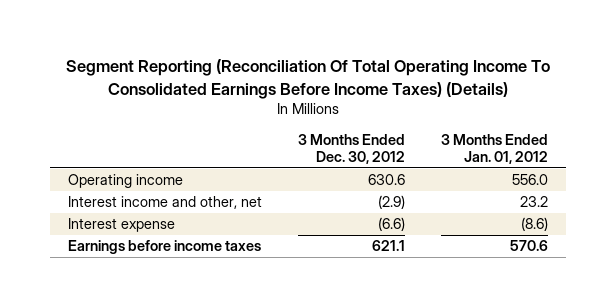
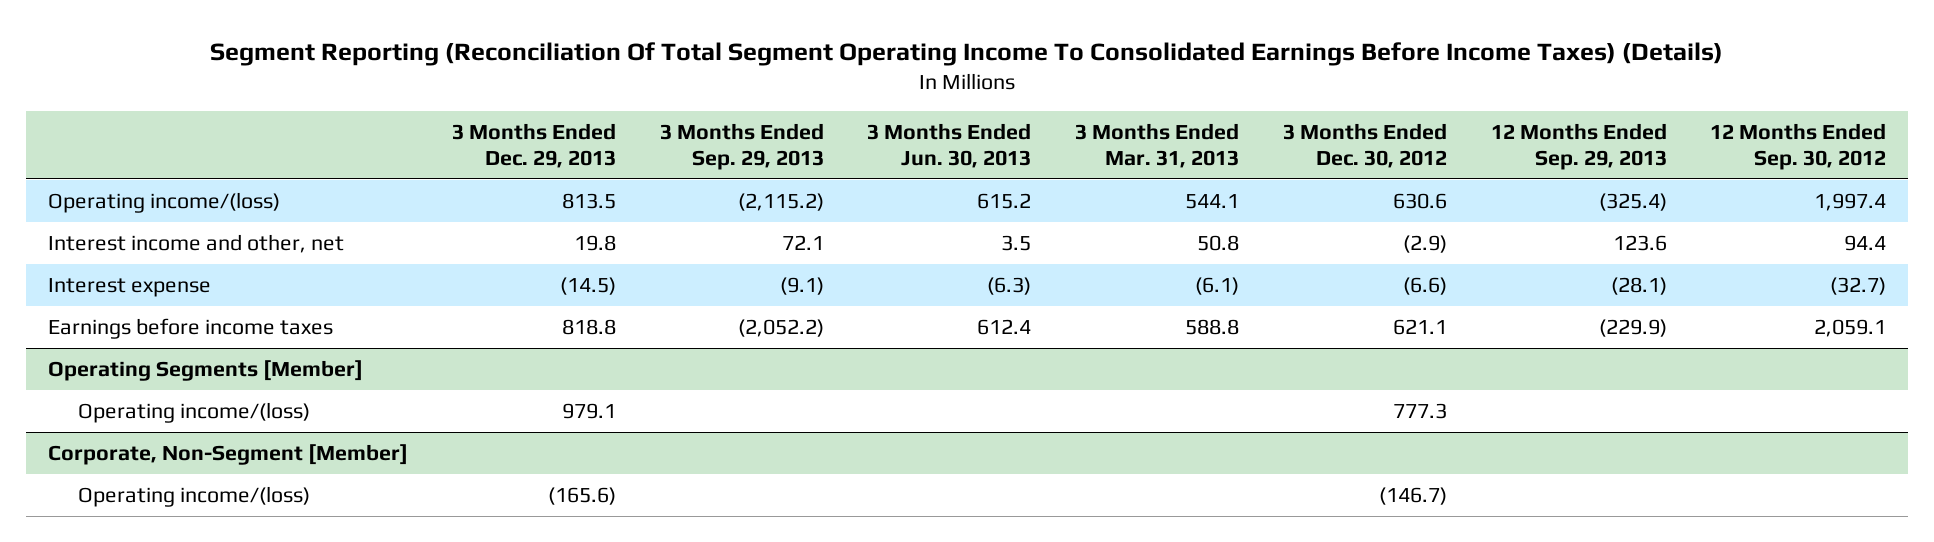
- Segment Reporting (Reconciliation Of Total Operating Income To Consolidated Earnings Before Income Taxes) (Details)
+ Segment Reporting (Reconciliation Of Total Segment Operating Income To Consolidated Earnings Before Income Taxes) (Details)
- | 3 Months Ended Dec. 30, 2012 | 3 Months Ended Jan. 01, 2012
+ | 3 Months Ended Dec. 29, 2013 | 3 Months Ended Sep. 29, 2013 | 3 Months Ended Jun. 30, 2013 | 3 Months Ended Mar. 31, 2013 | 3 Months Ended Dec. 30, 2012 | 12 Months Ended Sep. 29, 2013 | 12 Months Ended Sep. 30, 2012
- Operating income | 630.6 | 556.0
+ Operating income/(loss) | 813.5 | (2,115.2) | 615.2 | 544.1 | 630.6 | (325.4) | 1,997.4
+ Operating Segments [Member]
+ Operating income/(loss) | 979.1 | | | | 777.3 | |
+ Corporate, Non-Segment [Member]
+ Operating income/(loss) | (165.6) | | | | (146.7) | |

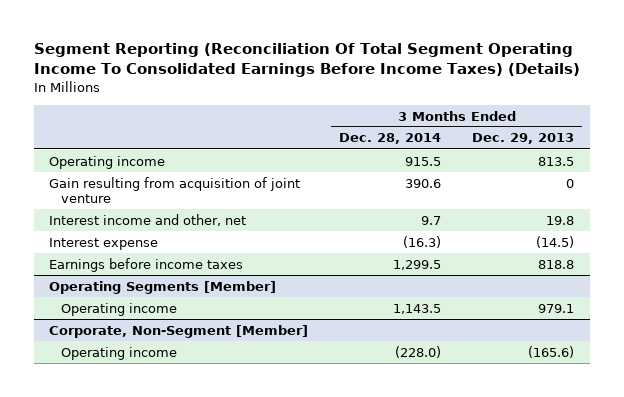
- | 3 Months Ended Dec. 29, 2013 | 3 Months Ended Sep. 29, 2013 | 3 Months Ended Jun. 30, 2013 | 3 Months Ended Mar. 31, 2013 | 3 Months Ended Dec. 30, 2012 | 12 Months Ended Sep. 29, 2013 | 12 Months Ended Sep. 30, 2012
+ | 3 Months Ended Dec. 28, 2014 | 3 Months Ended Dec. 29, 2013
- Operating income/(loss) | 813.5 | (2,115.2) | 615.2 | 544.1 | 630.6 | (325.4) | 1,997.4
+ Operating income | 915.5 | 813.5
+ Gain resulting from acquisition of joint venture | 390.6 | 0
@ Operating Segments [Member]
- Operating income/(loss) | 979.1 | | | | 777.3 | |
+ Operating income | 1,143.5 | 979.1
@ Corporate, Non-Segment [Member]
- Operating income/(loss) | (165.6) | | | | (146.7) | |
+ Operating income | (228.0) | (165.6)

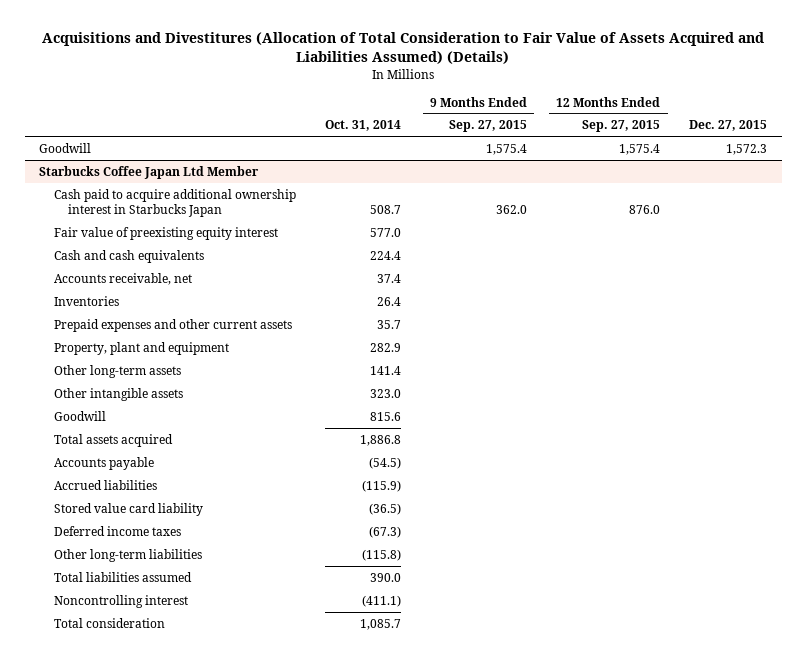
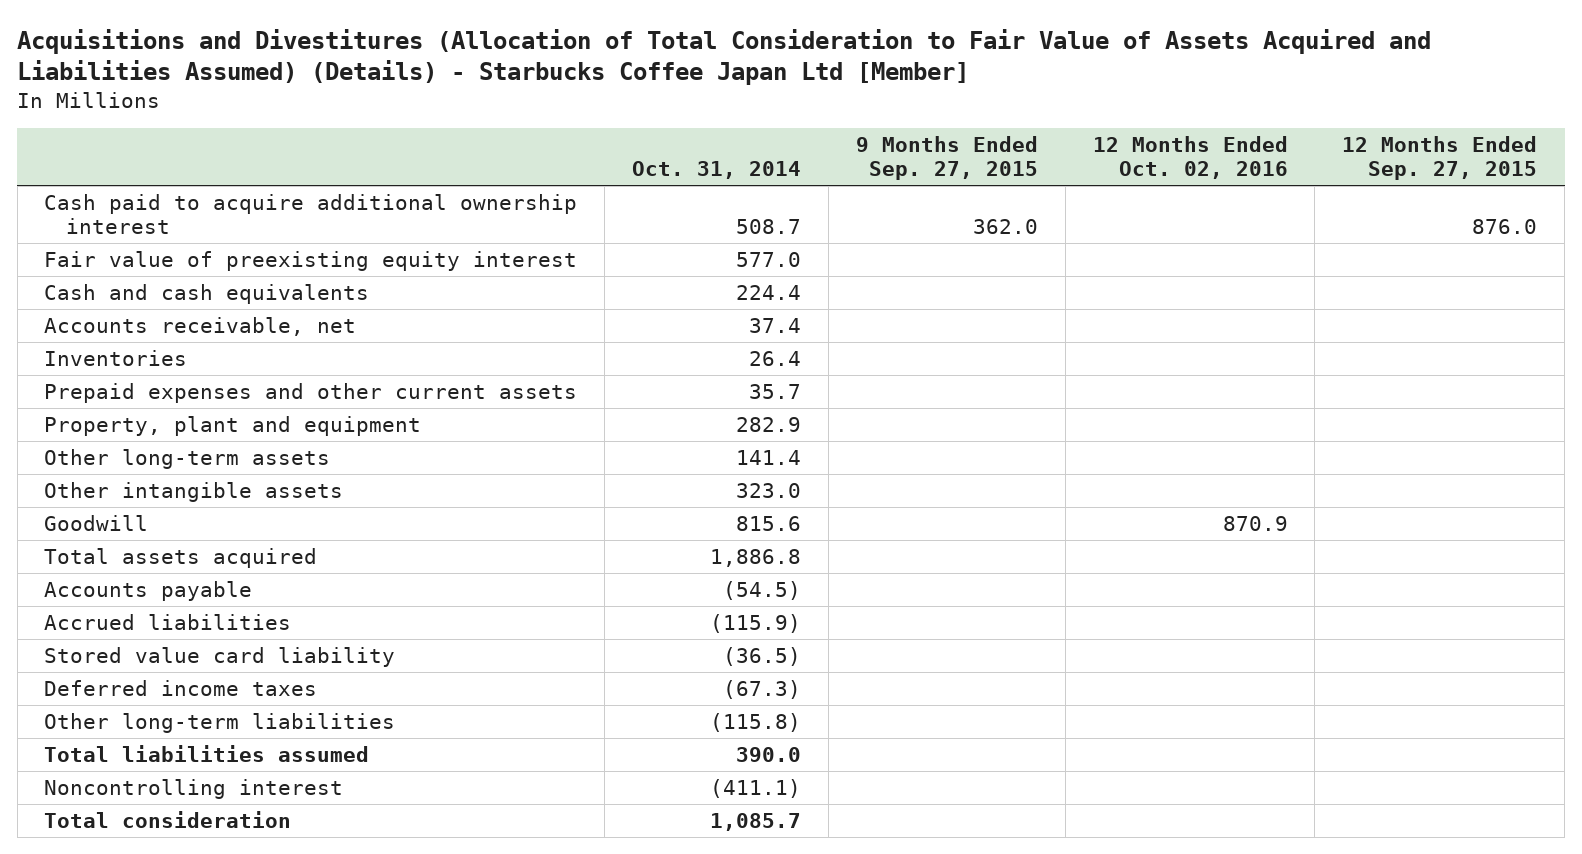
- Acquisitions and Divestitures (Allocation of Total Consideration to Fair Value of Assets Acquired and Liabilities Assumed) (Details)
+ Acquisitions and Divestitures (Allocation of Total Consideration to Fair Value of Assets Acquired and Liabilities Assumed) (Details) - Starbucks Coffee Japan Ltd [Member]
- | Oct. 31, 2014 | 9 Months Ended Sep. 27, 2015 | 12 Months Ended Sep. 27, 2015 | Dec. 27, 2015
+ | Oct. 31, 2014 | 9 Months Ended Sep. 27, 2015 | 12 Months Ended Oct. 02, 2016 | 12 Months Ended Sep. 27, 2015
- Goodwill | | 1,575.4 | 1,575.4 | 1,572.3
- Starbucks Coffee Japan Ltd Member
- Cash paid to acquire additional ownership interest in Starbucks Japan | 508.7 | 362.0 | 876.0 |
+ Cash paid to acquire additional ownership interest | 508.7 | 362.0 | | 876.0

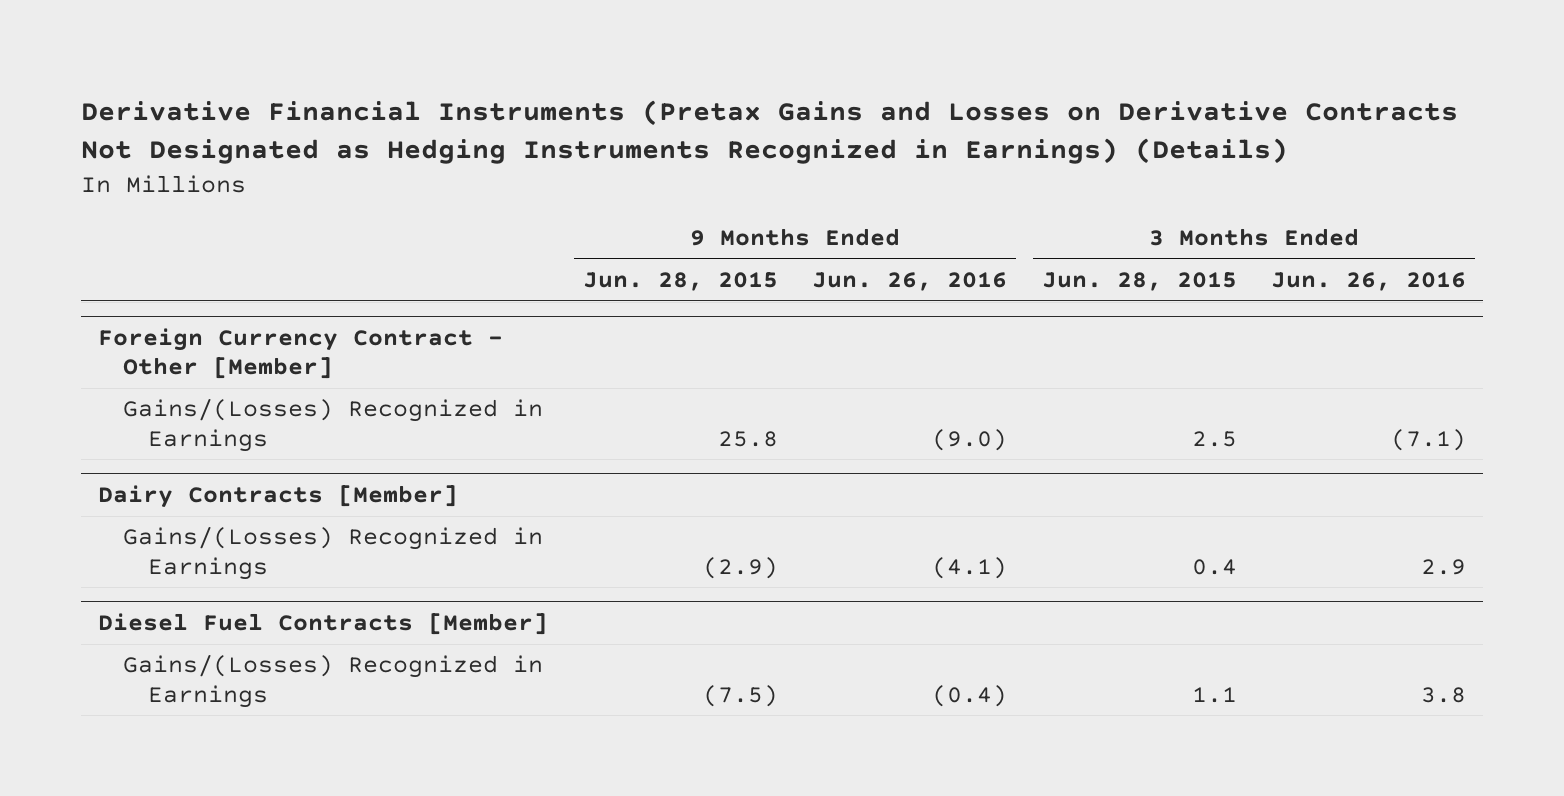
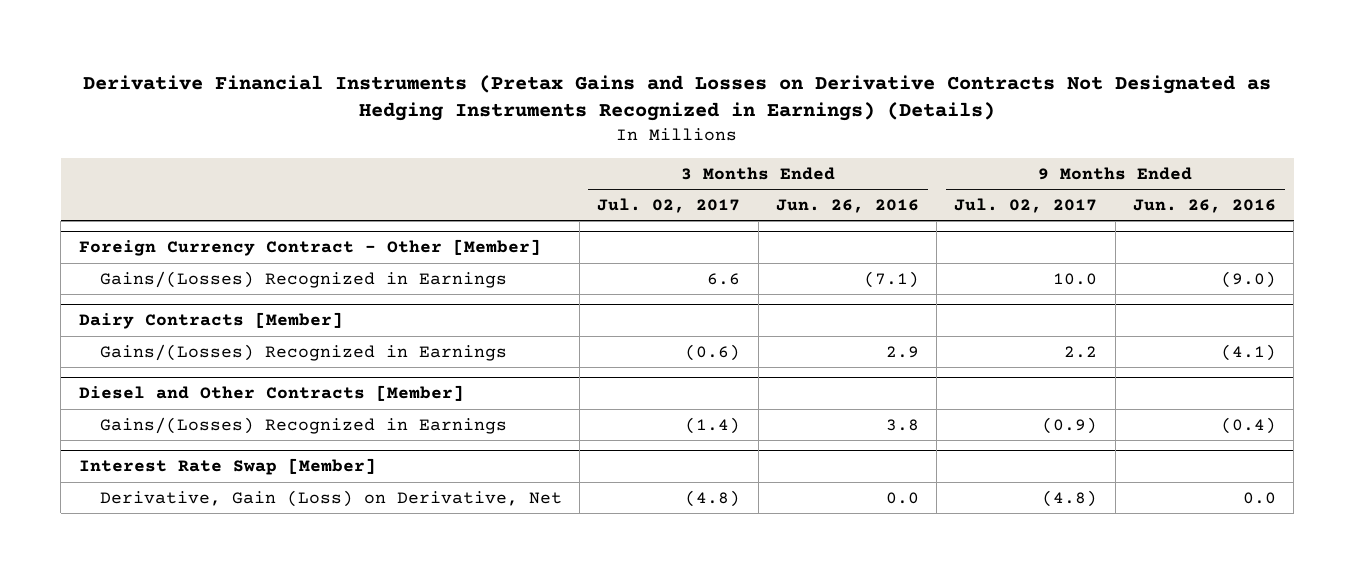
- | 9 Months Ended Jun. 28, 2015 | 9 Months Ended Jun. 26, 2016 | 3 Months Ended Jun. 28, 2015 | 3 Months Ended Jun. 26, 2016
+ | 3 Months Ended Jul. 02, 2017 | 3 Months Ended Jun. 26, 2016 | 9 Months Ended Jul. 02, 2017 | 9 Months Ended Jun. 26, 2016
- Diesel Fuel Contracts [Member]
+ Diesel and Other Contracts [Member]
+ Interest Rate Swap [Member]
+ Derivative, Gain (Loss) on Derivative, Net | (4.8) | 0.0 | (4.8) | 0.0

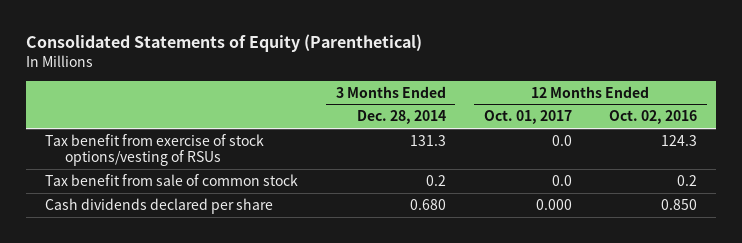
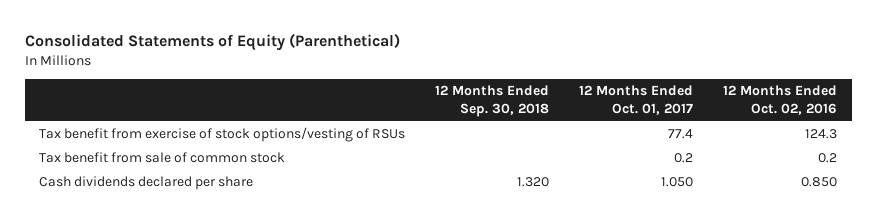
- | 3 Months Ended Dec. 28, 2014 | 12 Months Ended Oct. 01, 2017 | 12 Months Ended Oct. 02, 2016
+ | 12 Months Ended Sep. 30, 2018 | 12 Months Ended Oct. 01, 2017 | 12 Months Ended Oct. 02, 2016
- Tax benefit from exercise of stock options/vesting of RSUs | 131.3 | 0.0 | 124.3
- Tax benefit from sale of common stock | 0.2 | 0.0 | 0.2
- Cash dividends declared per share | 0.680 | 0.000 | 0.850
+ Tax benefit from exercise of stock options/vesting of RSUs | | 77.4 | 124.3
+ Tax benefit from sale of common stock | | 0.2 | 0.2
+ Cash dividends declared per share | 1.320 | 1.050 | 0.850

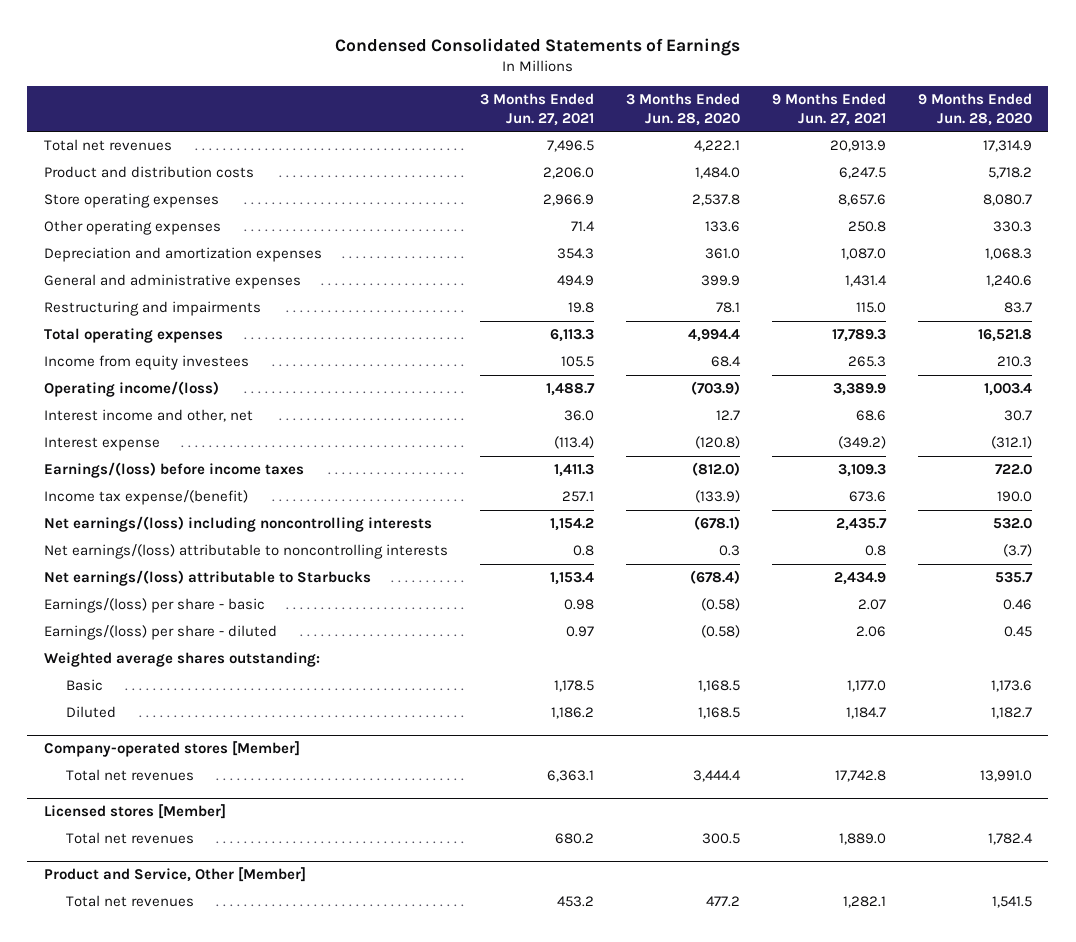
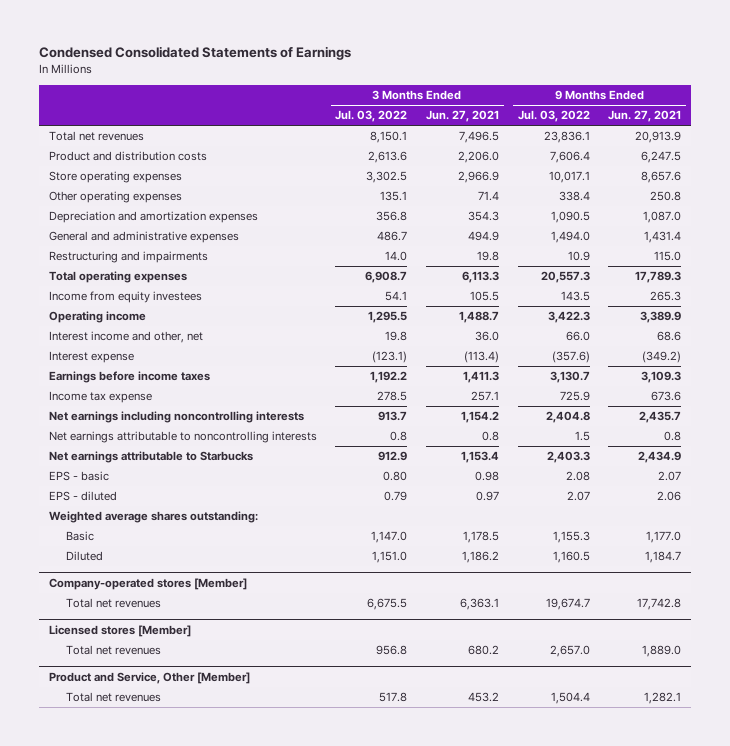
- | 3 Months Ended Jun. 27, 2021 | 3 Months Ended Jun. 28, 2020 | 9 Months Ended Jun. 27, 2021 | 9 Months Ended Jun. 28, 2020
+ | 3 Months Ended Jul. 03, 2022 | 3 Months Ended Jun. 27, 2021 | 9 Months Ended Jul. 03, 2022 | 9 Months Ended Jun. 27, 2021
- Operating income/(loss) | 1,488.7 | (703.9) | 3,389.9 | 1,003.4
+ Operating income | 1,295.5 | 1,488.7 | 3,422.3 | 3,389.9
- Earnings/(loss) before income taxes | 1,411.3 | (812.0) | 3,109.3 | 722.0
- Income tax expense/(benefit) | 257.1 | (133.9) | 673.6 | 190.0
- Net earnings/(loss) including noncontrolling interests | 1,154.2 | (678.1) | 2,435.7 | 532.0
- Net earnings/(loss) attributable to noncontrolling interests | 0.8 | 0.3 | 0.8 | (3.7)
- Net earnings/(loss) attributable to Starbucks | 1,153.4 | (678.4) | 2,434.9 | 535.7
- Earnings/(loss) per share - basic | 0.98 | (0.58) | 2.07 | 0.46
- Earnings/(loss) per share - diluted | 0.97 | (0.58) | 2.06 | 0.45
+ Earnings before income taxes | 1,192.2 | 1,411.3 | 3,130.7 | 3,109.3
+ Income tax expense | 278.5 | 257.1 | 725.9 | 673.6
+ Net earnings including noncontrolling interests | 913.7 | 1,154.2 | 2,404.8 | 2,435.7
+ Net earnings attributable to noncontrolling interests | 0.8 | 0.8 | 1.5 | 0.8
+ Net earnings attributable to Starbucks | 912.9 | 1,153.4 | 2,403.3 | 2,434.9
+ EPS - basic | 0.80 | 0.98 | 2.08 | 2.07
+ EPS - diluted | 0.79 | 0.97 | 2.07 | 2.06

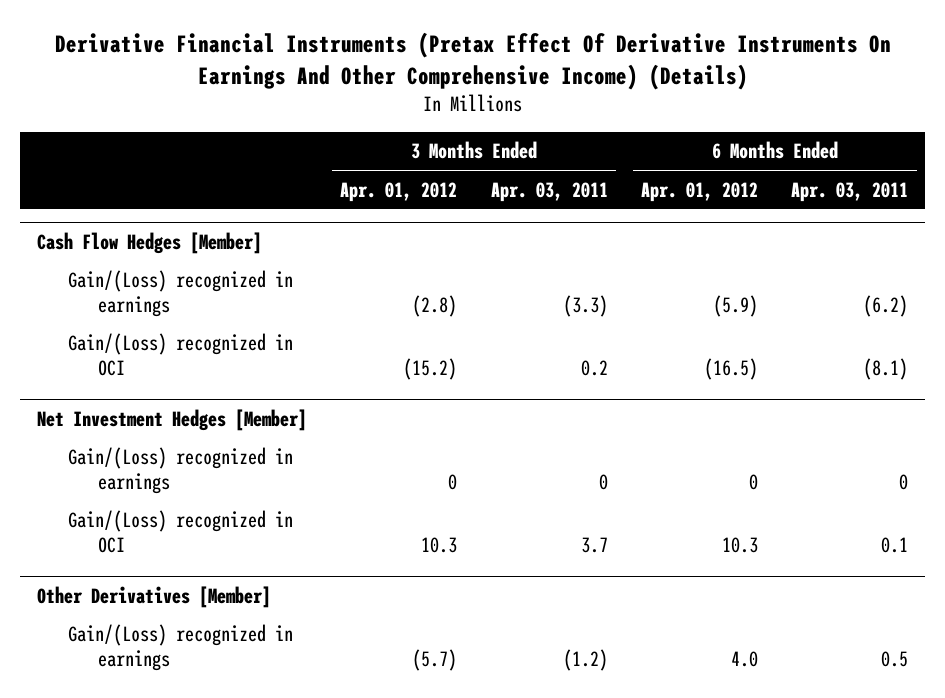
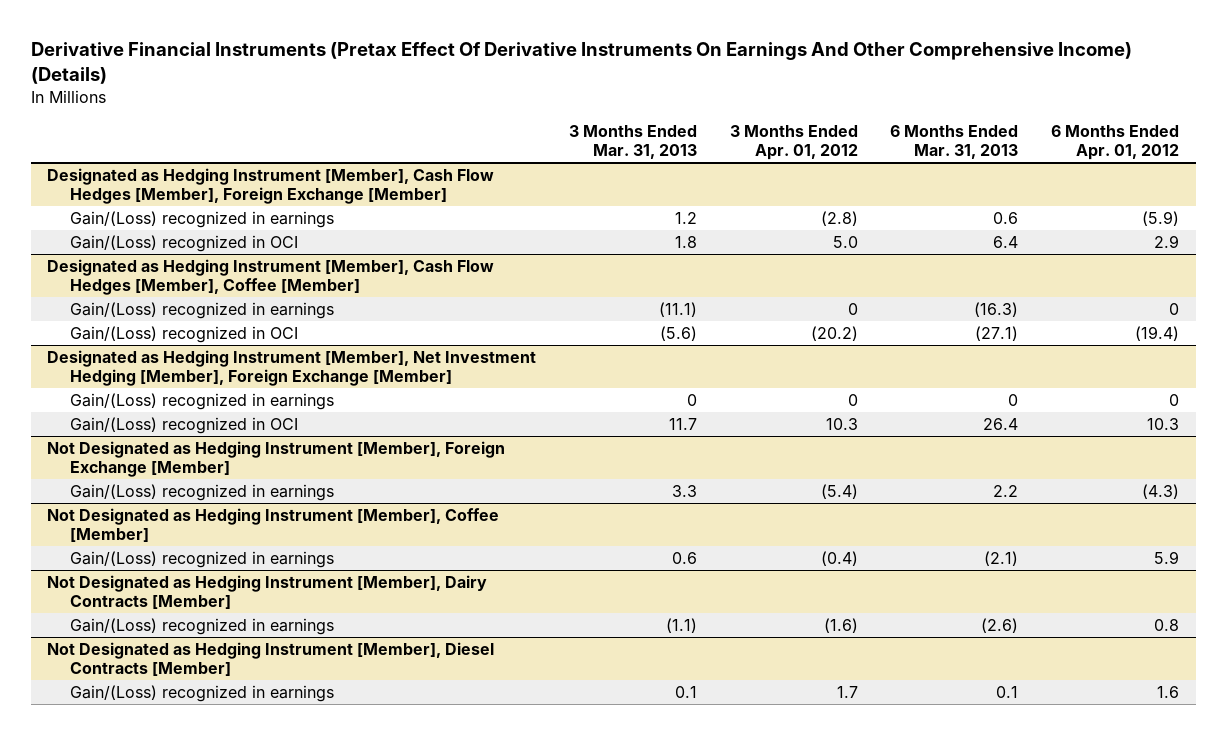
- | 3 Months Ended Apr. 01, 2012 | 3 Months Ended Apr. 03, 2011 | 6 Months Ended Apr. 01, 2012 | 6 Months Ended Apr. 03, 2011
+ | 3 Months Ended Mar. 31, 2013 | 3 Months Ended Apr. 01, 2012 | 6 Months Ended Mar. 31, 2013 | 6 Months Ended Apr. 01, 2012
- Cash Flow Hedges [Member]
+ Designated as Hedging Instrument [Member], Cash Flow Hedges [Member], Foreign Exchange [Member]
- Gain/(Loss) recognized in OCI | (15.2) | 0.2 | (16.5) | (8.1)
- Net Investment Hedges [Member]
+ Gain/(Loss) recognized in OCI | 1.8 | 5.0 | 6.4 | 2.9
+ Designated as Hedging Instrument [Member], Cash Flow Hedges [Member], Coffee [Member]
+ Gain/(Loss) recognized in OCI | (5.6) | (20.2) | (27.1) | (19.4)
+ Designated as Hedging Instrument [Member], Net Investment Hedging [Member], Foreign Exchange [Member]
+ Gain/(Loss) recognized in earnings | 0 | 0 | 0 | 0
- Other Derivatives [Member]
- Gain/(Loss) recognized in earnings | (5.7) | (1.2) | 4.0 | 0.5
+ Not Designated as Hedging Instrument [Member], Foreign Exchange [Member]
+ Gain/(Loss) recognized in earnings | 3.3 | (5.4) | 2.2 | (4.3)
+ Not Designated as Hedging Instrument [Member], Coffee [Member]
+ Gain/(Loss) recognized in earnings | 0.6 | (0.4) | (2.1) | 5.9
+ Not Designated as Hedging Instrument [Member], Dairy Contracts [Member]
+ Gain/(Loss) recognized in earnings | (1.1) | (1.6) | (2.6) | 0.8
+ Not Designated as Hedging Instrument [Member], Diesel Contracts [Member]
+ Gain/(Loss) recognized in earnings | 0.1 | 1.7 | 0.1 | 1.6

